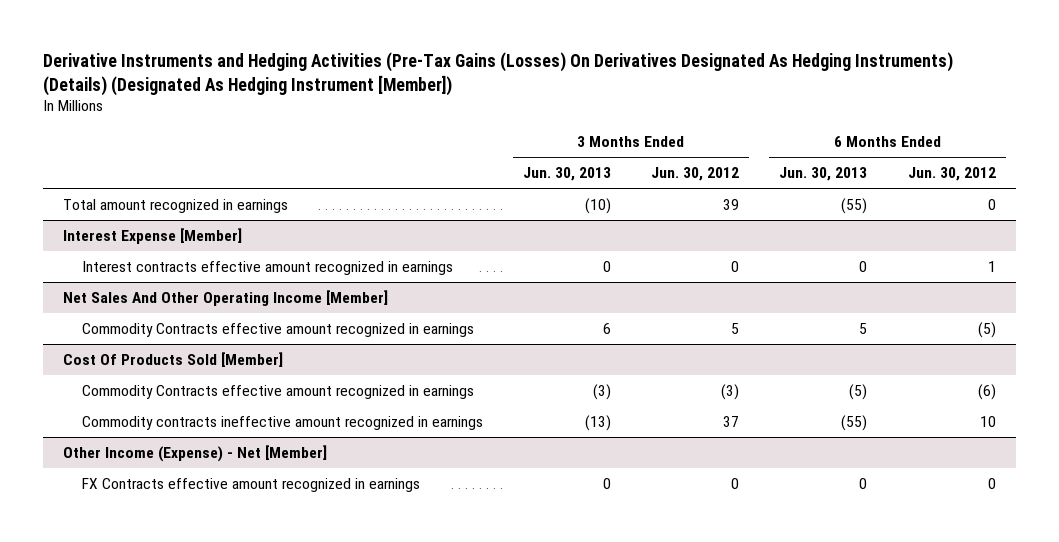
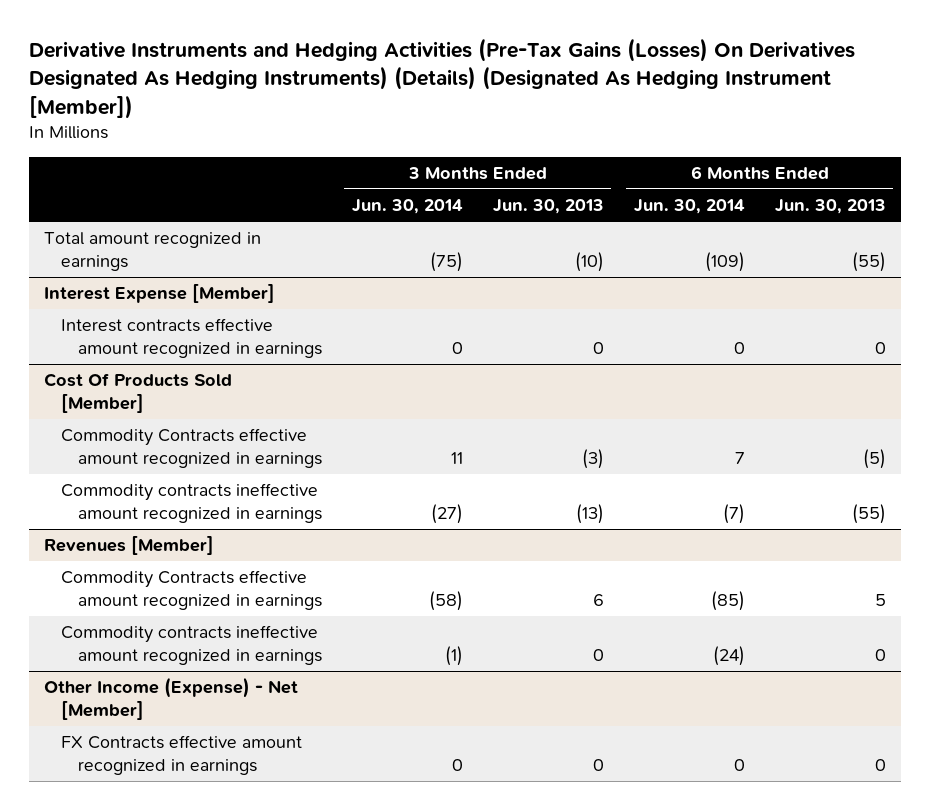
- | 3 Months Ended Jun. 30, 2013 | 3 Months Ended Jun. 30, 2012 | 6 Months Ended Jun. 30, 2013 | 6 Months Ended Jun. 30, 2012
+ | 3 Months Ended Jun. 30, 2014 | 3 Months Ended Jun. 30, 2013 | 6 Months Ended Jun. 30, 2014 | 6 Months Ended Jun. 30, 2013
- Net Sales And Other Operating Income [Member]
- Commodity Contracts effective amount recognized in earnings | 6 | 5 | 5 | (5)
+ Revenues [Member]
+ Commodity Contracts effective amount recognized in earnings | (58) | 6 | (85) | 5
+ Commodity contracts ineffective amount recognized in earnings | (1) | 0 | (24) | 0

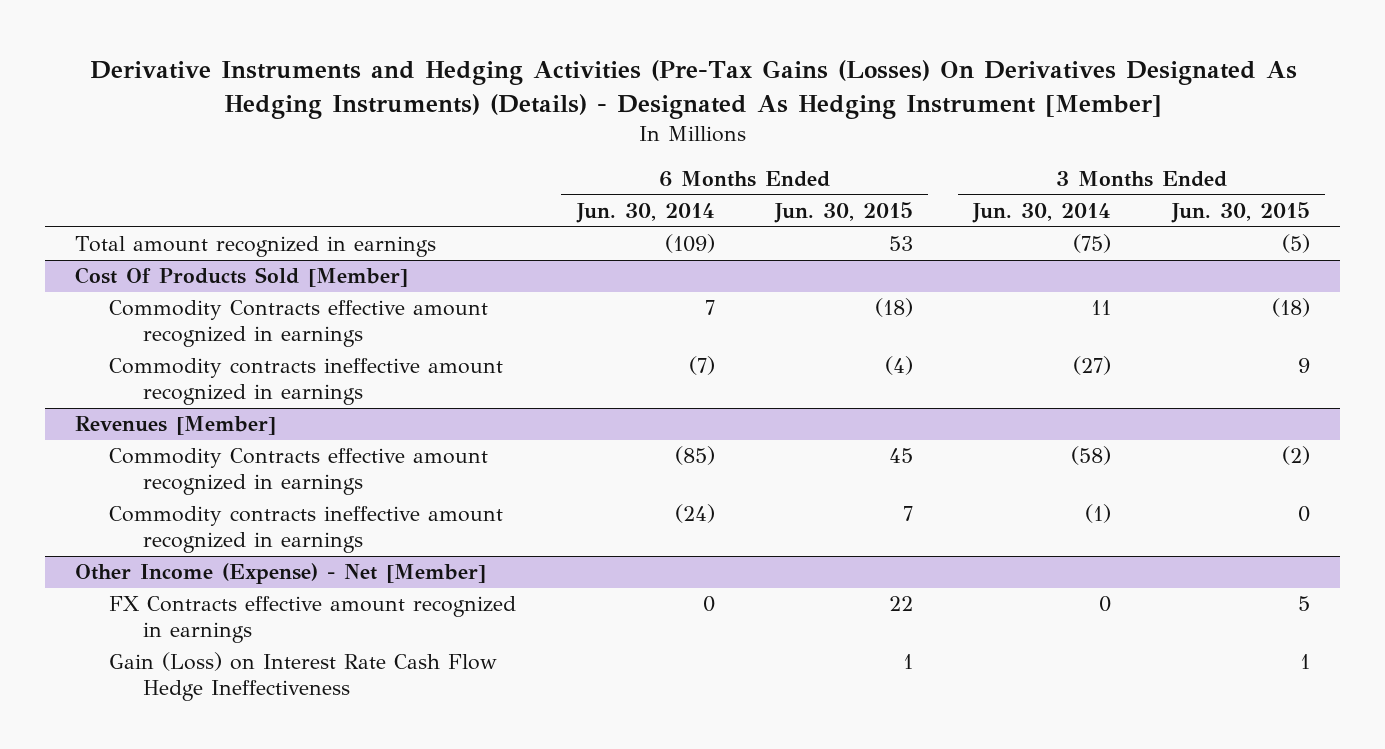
- Derivative Instruments and Hedging Activities (Pre-Tax Gains (Losses) On Derivatives Designated As Hedging Instruments) (Details) (Designated As Hedging Instrument [Member])
+ Derivative Instruments and Hedging Activities (Pre-Tax Gains (Losses) On Derivatives Designated As Hedging Instruments) (Details) - Designated As Hedging Instrument [Member]
- | 3 Months Ended Jun. 30, 2014 | 3 Months Ended Jun. 30, 2013 | 6 Months Ended Jun. 30, 2014 | 6 Months Ended Jun. 30, 2013
+ | 6 Months Ended Jun. 30, 2014 | 6 Months Ended Jun. 30, 2015 | 3 Months Ended Jun. 30, 2014 | 3 Months Ended Jun. 30, 2015
- Interest Expense [Member]
- Interest contracts effective amount recognized in earnings | 0 | 0 | 0 | 0
@ Other Income (Expense) - Net [Member]
+ Gain (Loss) on Interest Rate Cash Flow Hedge Ineffectiveness | | 1 | | 1

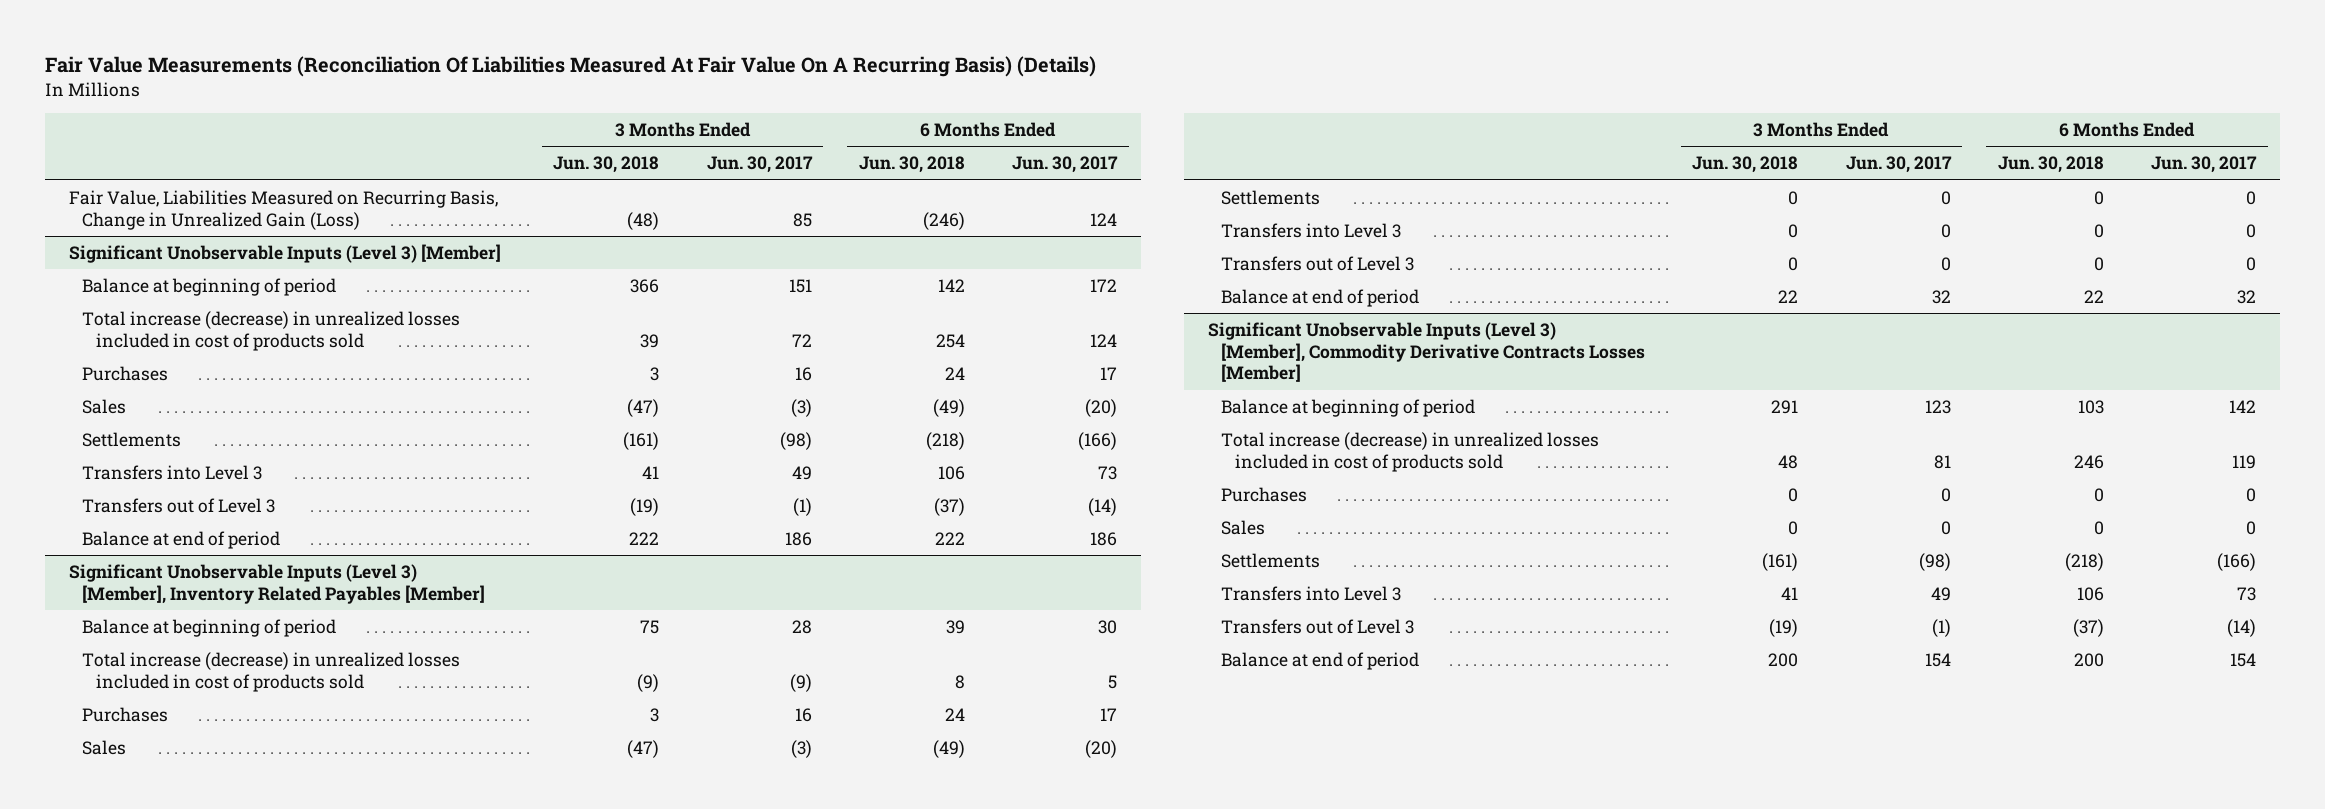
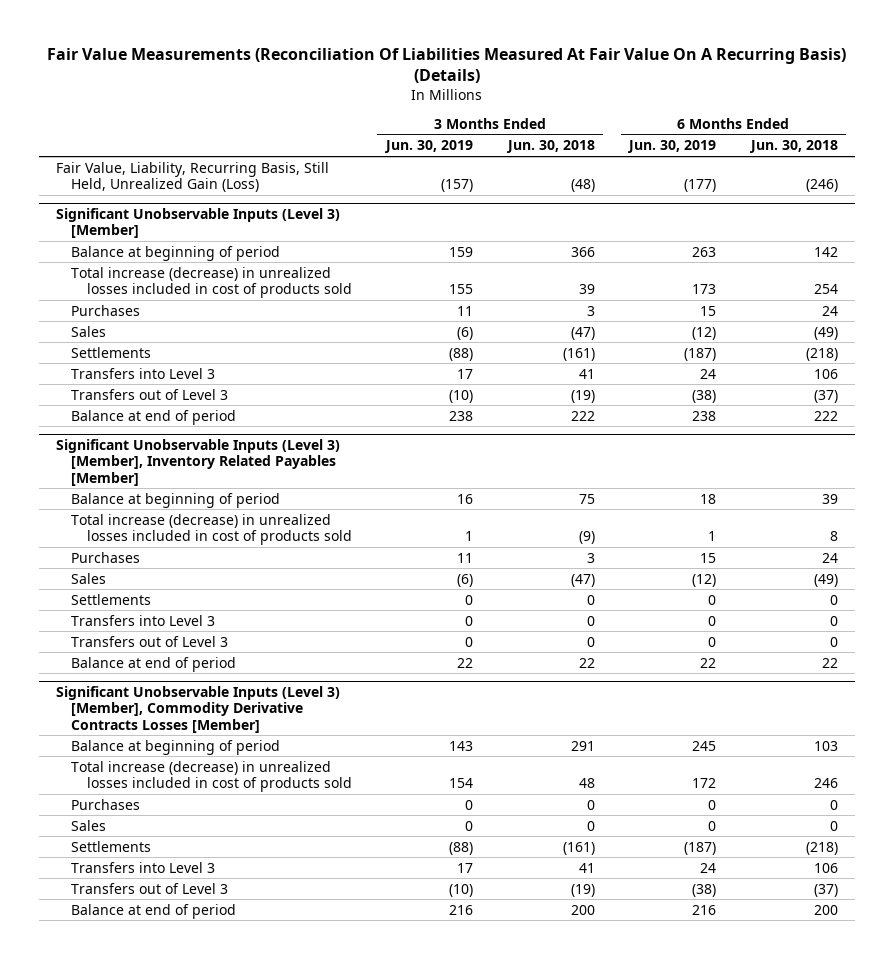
- | 3 Months Ended Jun. 30, 2018 | 3 Months Ended Jun. 30, 2017 | 6 Months Ended Jun. 30, 2018 | 6 Months Ended Jun. 30, 2017
+ | 3 Months Ended Jun. 30, 2019 | 3 Months Ended Jun. 30, 2018 | 6 Months Ended Jun. 30, 2019 | 6 Months Ended Jun. 30, 2018
- Fair Value, Liabilities Measured on Recurring Basis, Change in Unrealized Gain (Loss) | (48) | 85 | (246) | 124
+ Fair Value, Liability, Recurring Basis, Still Held, Unrealized Gain (Loss) | (157) | (48) | (177) | (246)

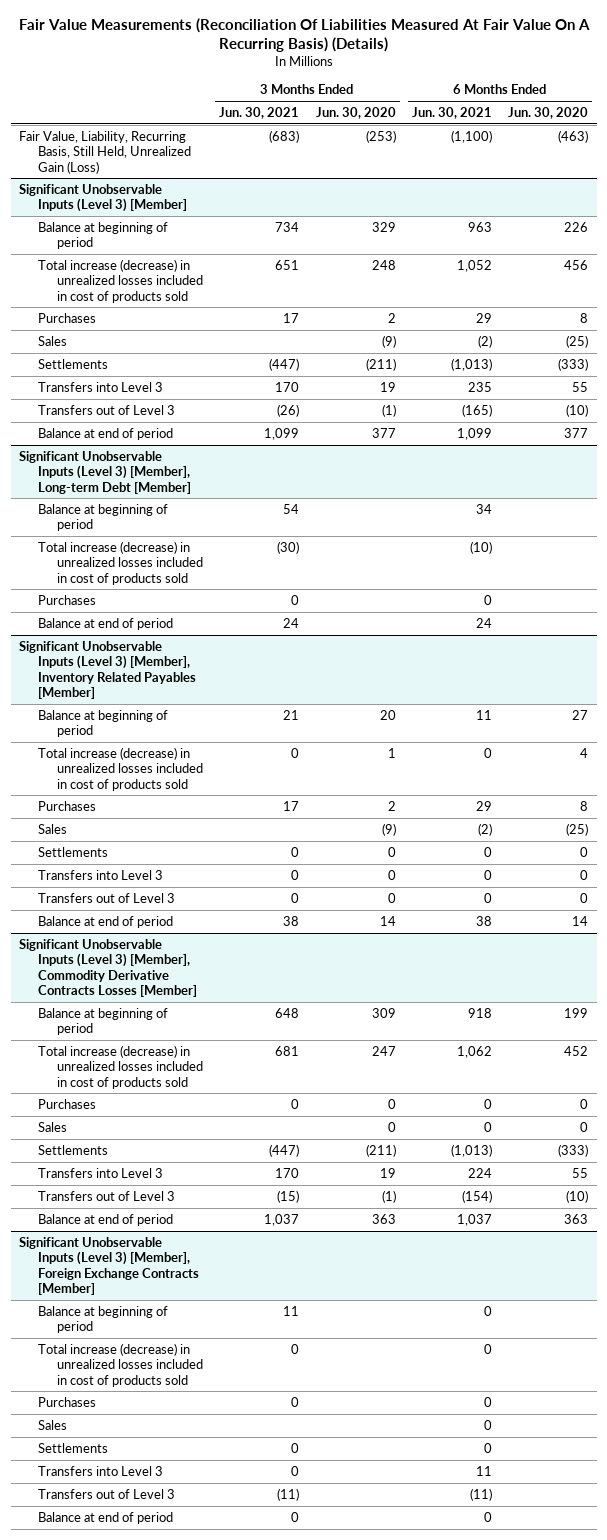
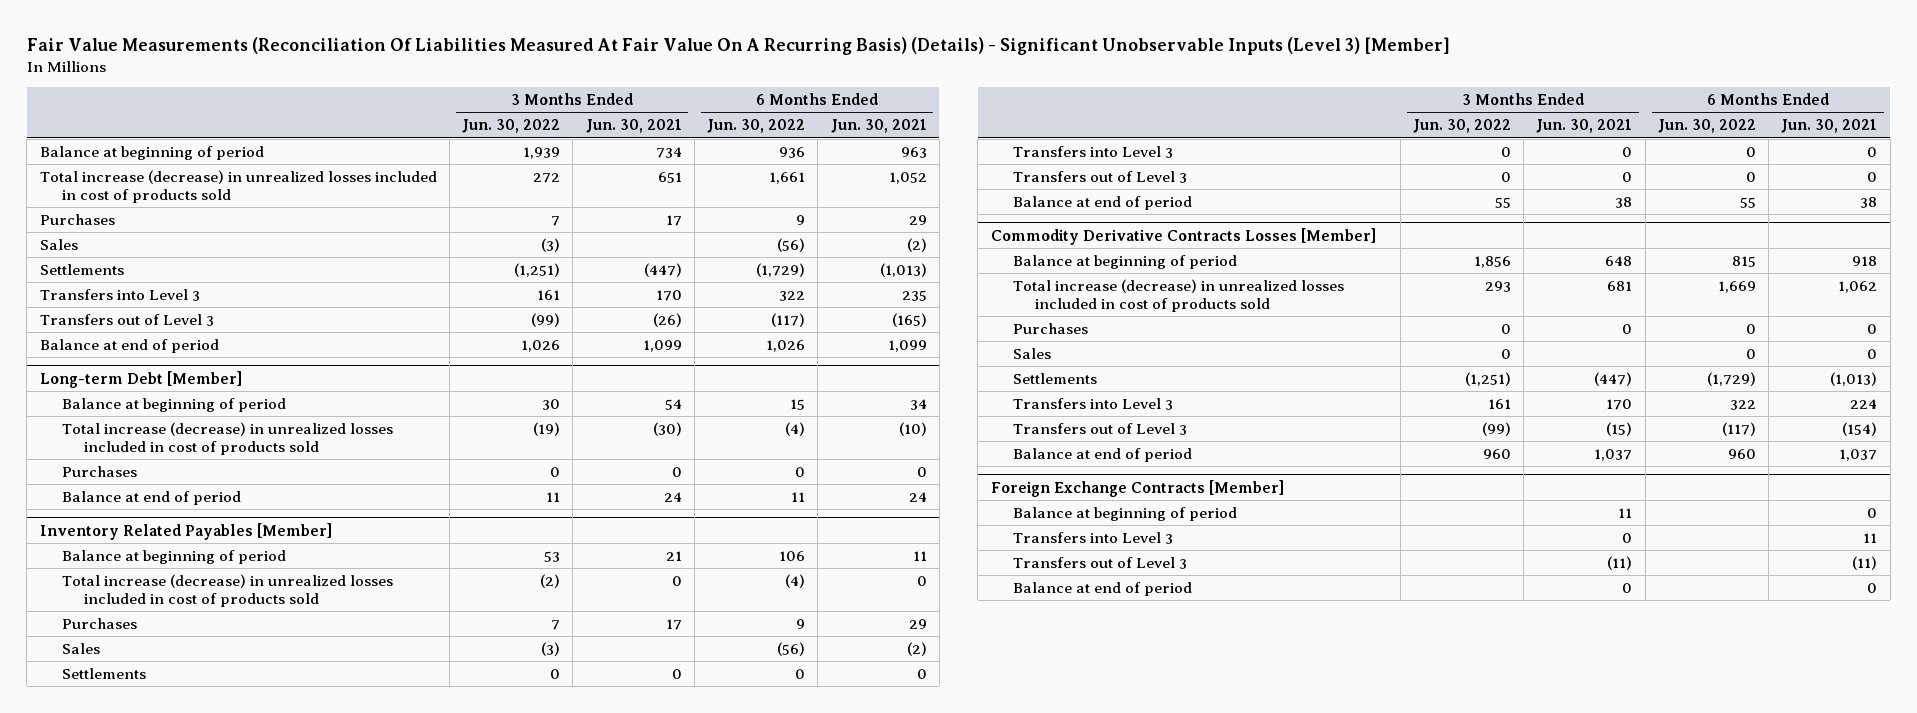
- Fair Value Measurements (Reconciliation Of Liabilities Measured At Fair Value On A Recurring Basis) (Details)
+ Fair Value Measurements (Reconciliation Of Liabilities Measured At Fair Value On A Recurring Basis) (Details) - Significant Unobservable Inputs (Level 3) [Member]
- | 3 Months Ended Jun. 30, 2021 | 3 Months Ended Jun. 30, 2020 | 6 Months Ended Jun. 30, 2021 | 6 Months Ended Jun. 30, 2020
+ | 3 Months Ended Jun. 30, 2022 | 3 Months Ended Jun. 30, 2021 | 6 Months Ended Jun. 30, 2022 | 6 Months Ended Jun. 30, 2021
- Fair Value, Liability, Recurring Basis, Still Held, Unrealized Gain (Loss) | (683) | (253) | (1,100) | (463)
- Significant Unobservable Inputs (Level 3) [Member]
- Significant Unobservable Inputs (Level 3) [Member], Long-term Debt [Member]
+ Long-term Debt [Member]
- Significant Unobservable Inputs (Level 3) [Member], Inventory Related Payables [Member]
+ Inventory Related Payables [Member]
- Significant Unobservable Inputs (Level 3) [Member], Commodity Derivative Contracts Losses [Member]
+ Commodity Derivative Contracts Losses [Member]
- Significant Unobservable Inputs (Level 3) [Member], Foreign Exchange Contracts [Member]
+ Foreign Exchange Contracts [Member]
- Total increase (decrease) in unrealized losses included in cost of products sold | 0 | | 0 |
- Purchases | 0 | | 0 |
- Sales | | | 0 |
- Settlements | 0 | | 0 |

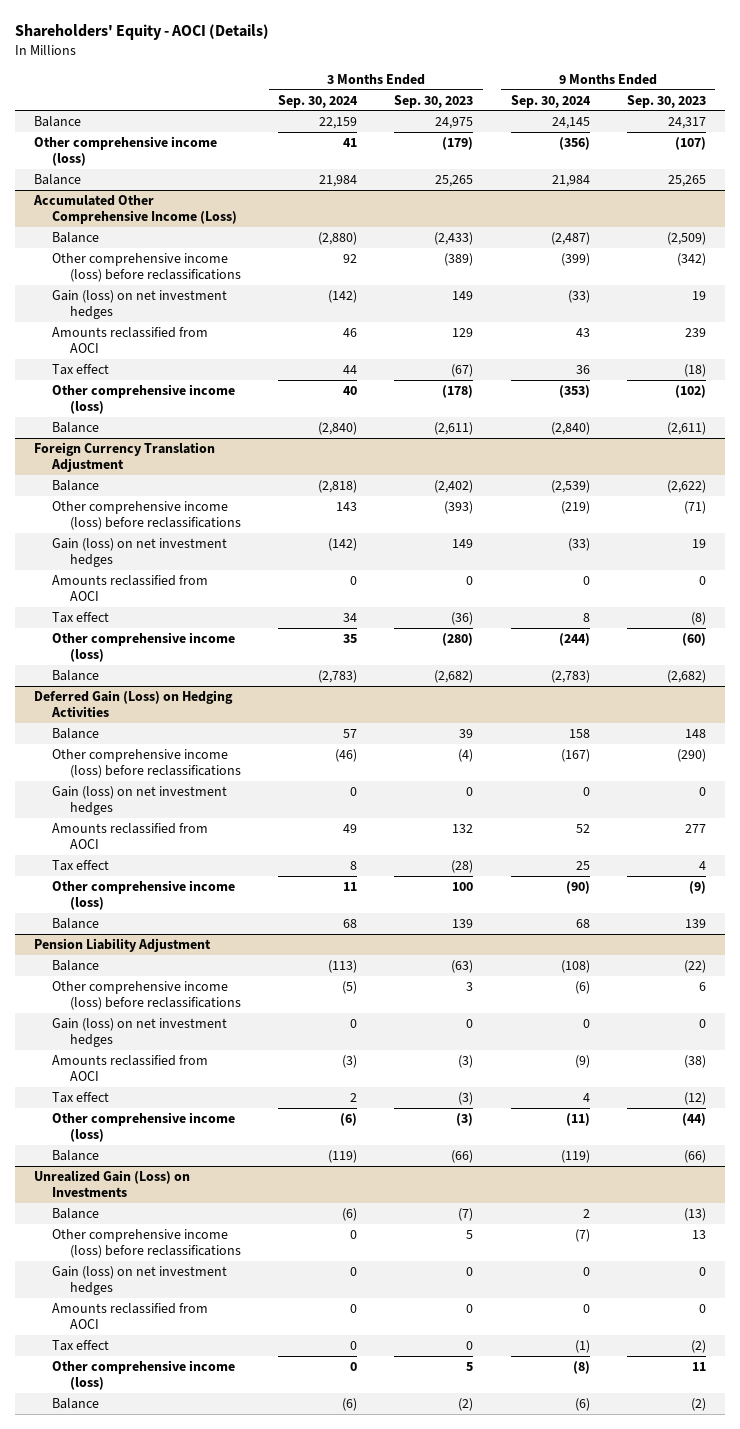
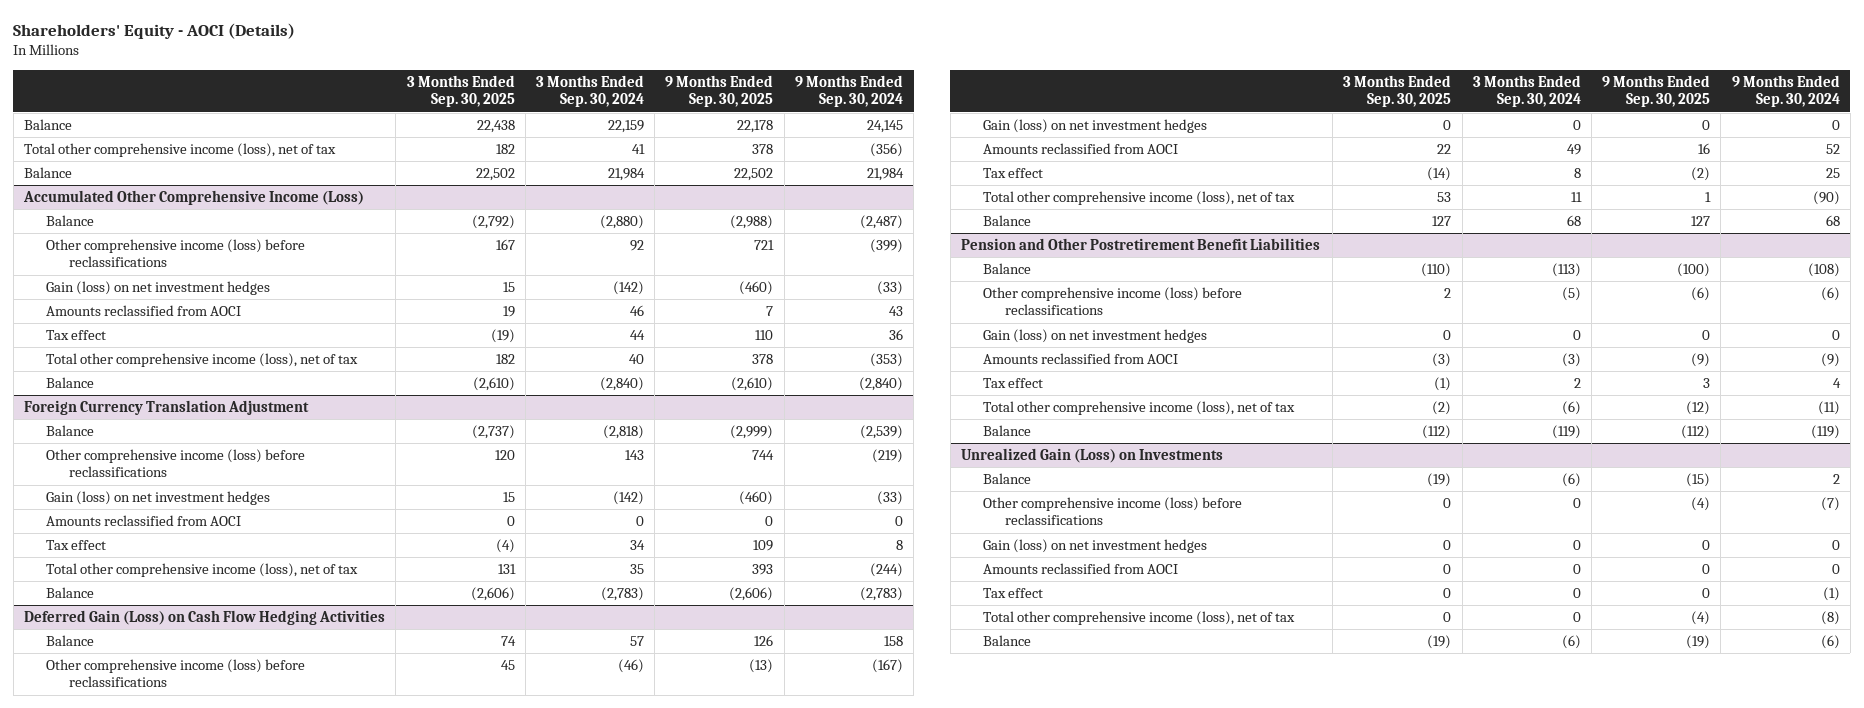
- | 3 Months Ended Sep. 30, 2024 | 3 Months Ended Sep. 30, 2023 | 9 Months Ended Sep. 30, 2024 | 9 Months Ended Sep. 30, 2023
+ | 3 Months Ended Sep. 30, 2025 | 3 Months Ended Sep. 30, 2024 | 9 Months Ended Sep. 30, 2025 | 9 Months Ended Sep. 30, 2024
- Other comprehensive income (loss) | 41 | (179) | (356) | (107)
+ Total other comprehensive income (loss), net of tax | 182 | 41 | 378 | (356)
@ Accumulated Other Comprehensive Income (Loss)
- Other comprehensive income (loss) | 40 | (178) | (353) | (102)
+ Total other comprehensive income (loss), net of tax | 182 | 40 | 378 | (353)
@ Foreign Currency Translation Adjustment
- Other comprehensive income (loss) | 35 | (280) | (244) | (60)
+ Total other comprehensive income (loss), net of tax | 131 | 35 | 393 | (244)
- Deferred Gain (Loss) on Hedging Activities
+ Deferred Gain (Loss) on Cash Flow Hedging Activities
- Other comprehensive income (loss) | 11 | 100 | (90) | (9)
+ Total other comprehensive income (loss), net of tax | 53 | 11 | 1 | (90)
- Pension Liability Adjustment
+ Pension and Other Postretirement Benefit Liabilities
- Other comprehensive income (loss) | (6) | (3) | (11) | (44)
+ Total other comprehensive income (loss), net of tax | (2) | (6) | (12) | (11)
@ Unrealized Gain (Loss) on Investments
- Other comprehensive income (loss) | 0 | 5 | (8) | 11
+ Total other comprehensive income (loss), net of tax | 0 | 0 | (4) | (8)

